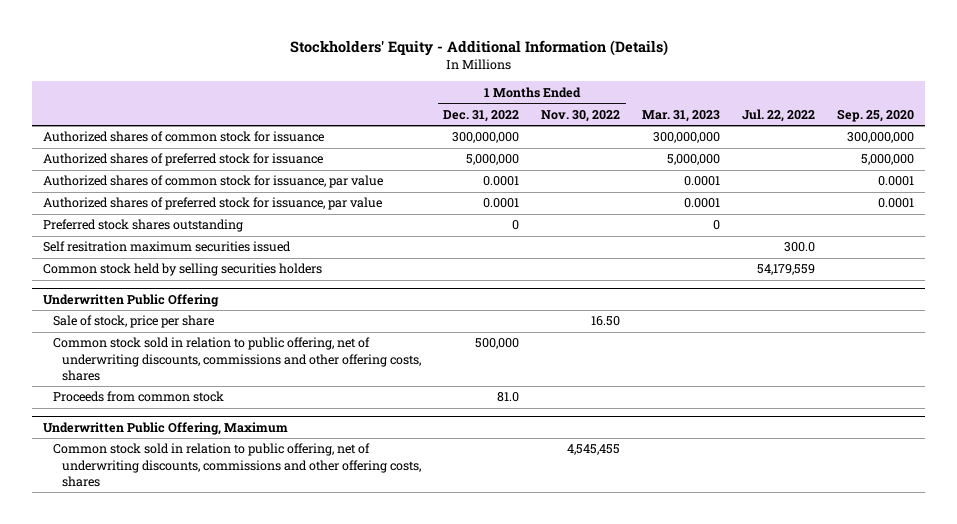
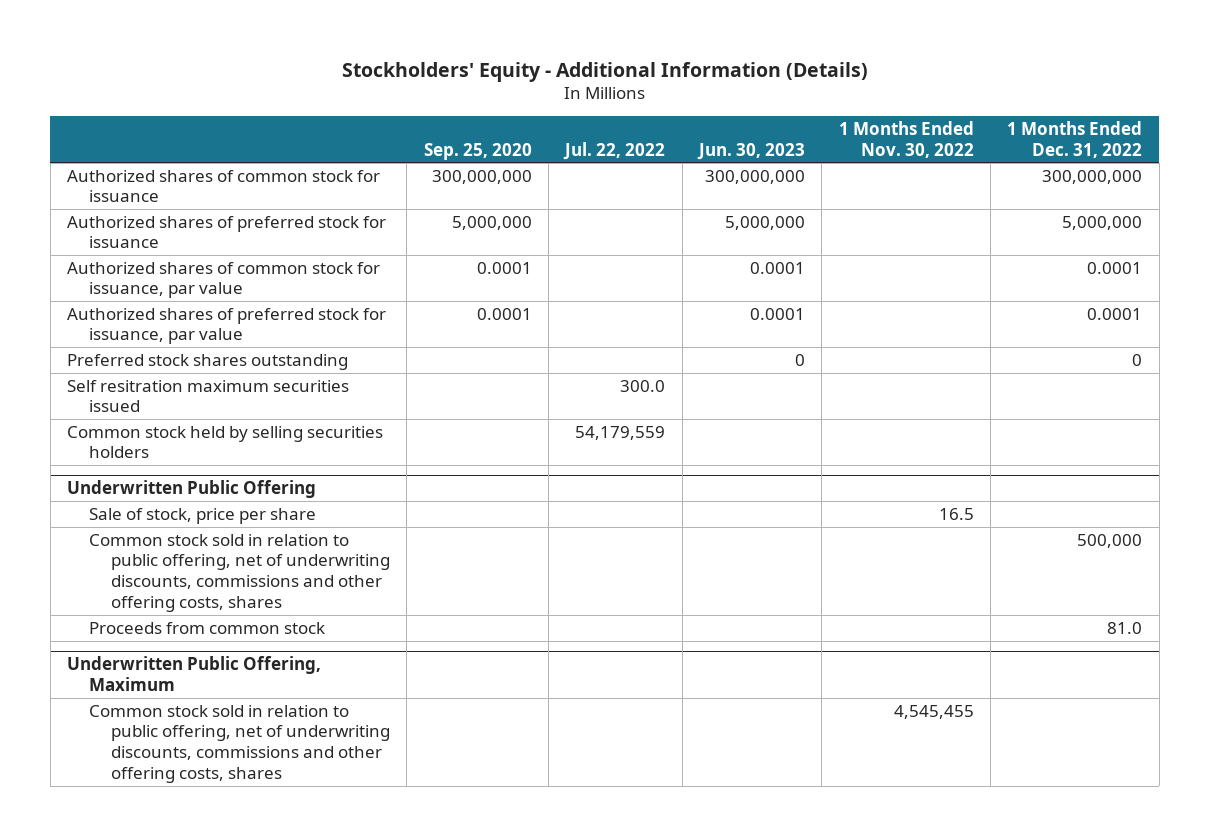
- | 1 Months Ended Dec. 31, 2022 | 1 Months Ended Nov. 30, 2022 | Mar. 31, 2023 | Jul. 22, 2022 | Sep. 25, 2020
+ | Sep. 25, 2020 | Jul. 22, 2022 | Jun. 30, 2023 | 1 Months Ended Nov. 30, 2022 | 1 Months Ended Dec. 31, 2022
@ Underwritten Public Offering
- Sale of stock, price per share | | 16.50 | | |
+ Sale of stock, price per share | | | | 16.5 |

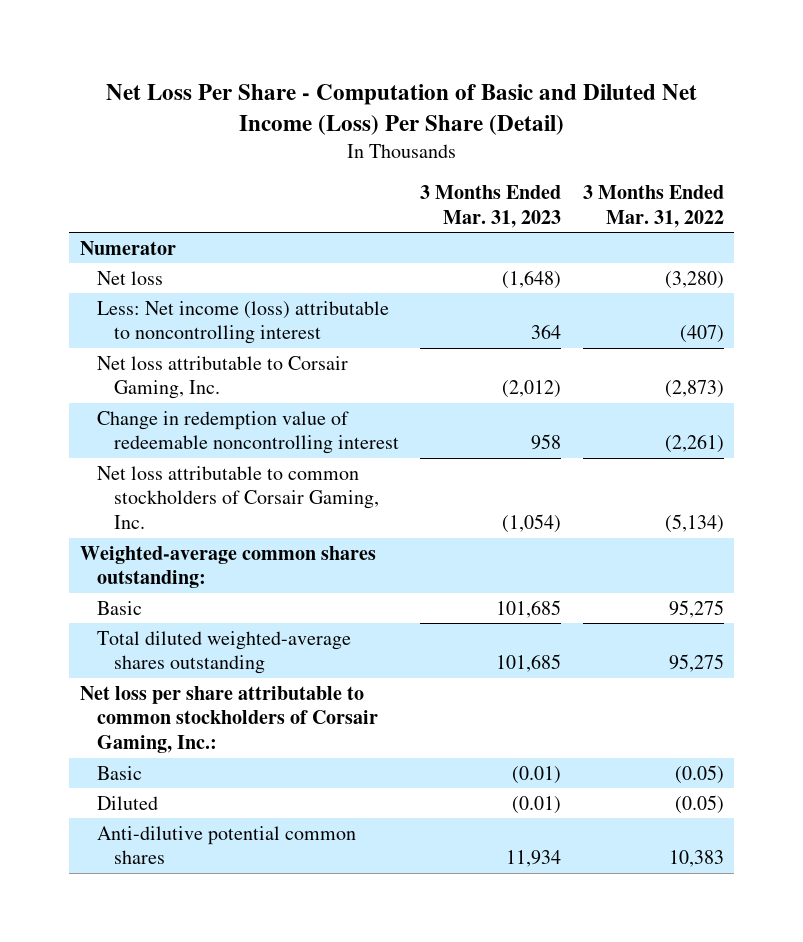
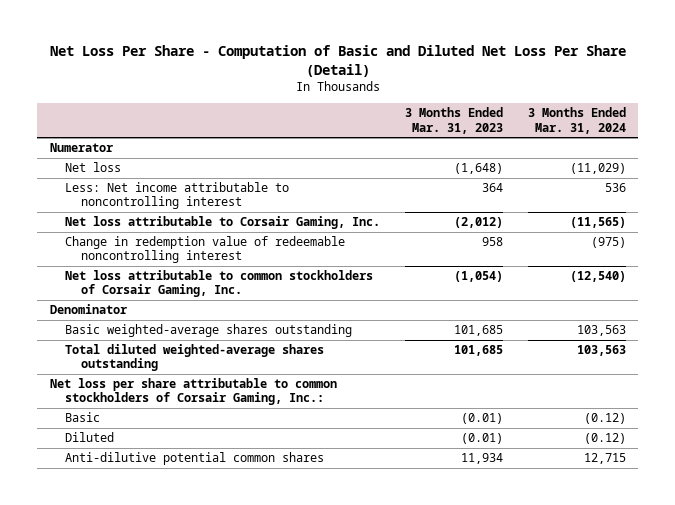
- Net Loss Per Share - Computation of Basic and Diluted Net Income (Loss) Per Share (Detail)
+ Net Loss Per Share - Computation of Basic and Diluted Net Loss Per Share (Detail)
- | 3 Months Ended Mar. 31, 2023 | 3 Months Ended Mar. 31, 2022
+ | 3 Months Ended Mar. 31, 2023 | 3 Months Ended Mar. 31, 2024
- Less: Net income (loss) attributable to noncontrolling interest | 364 | (407)
+ Less: Net income attributable to noncontrolling interest | 364 | 536
- Weighted-average common shares outstanding:
- Basic | 101,685 | 95,275
+ Denominator
+ Basic weighted-average shares outstanding | 101,685 | 103,563

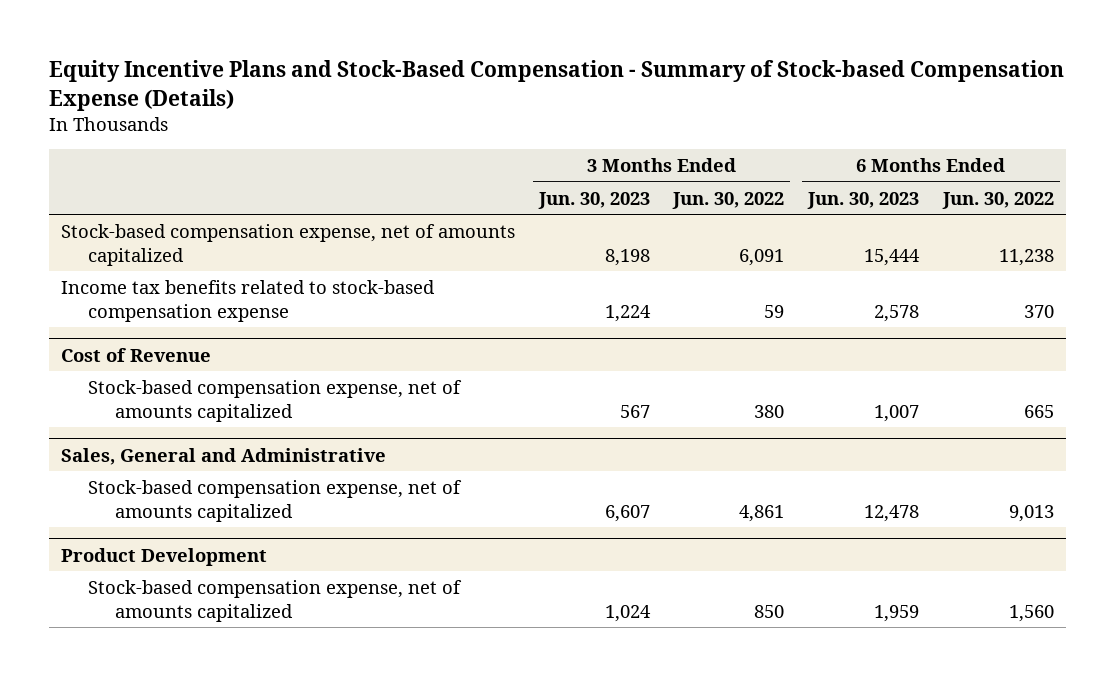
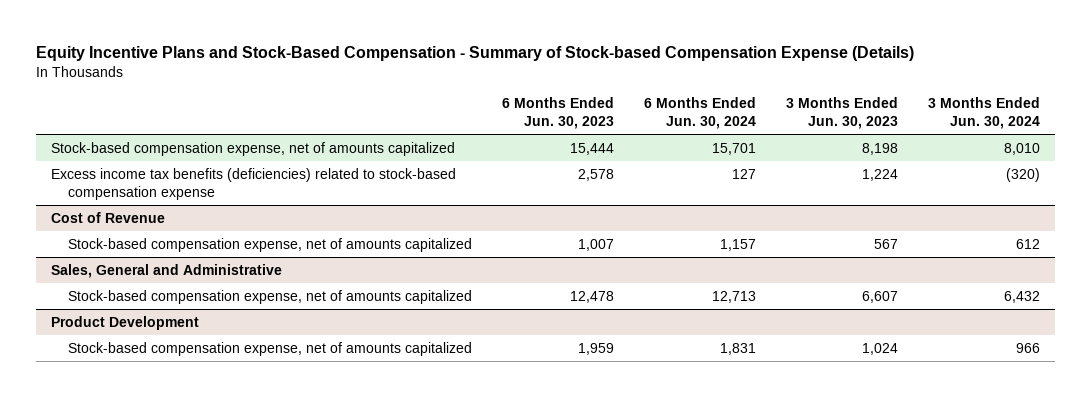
- | 3 Months Ended Jun. 30, 2023 | 3 Months Ended Jun. 30, 2022 | 6 Months Ended Jun. 30, 2023 | 6 Months Ended Jun. 30, 2022
+ | 6 Months Ended Jun. 30, 2023 | 6 Months Ended Jun. 30, 2024 | 3 Months Ended Jun. 30, 2023 | 3 Months Ended Jun. 30, 2024
- Income tax benefits related to stock-based compensation expense | 1,224 | 59 | 2,578 | 370
+ Excess income tax benefits (deficiencies) related to stock-based compensation expense | 2,578 | 127 | 1,224 | (320)

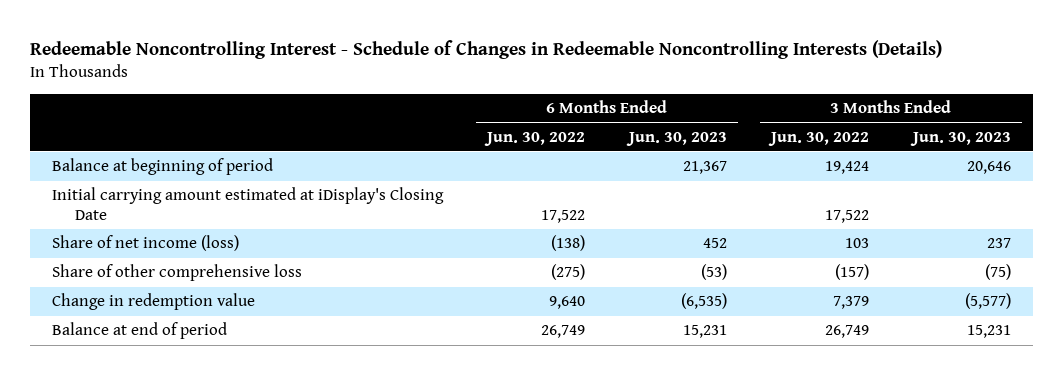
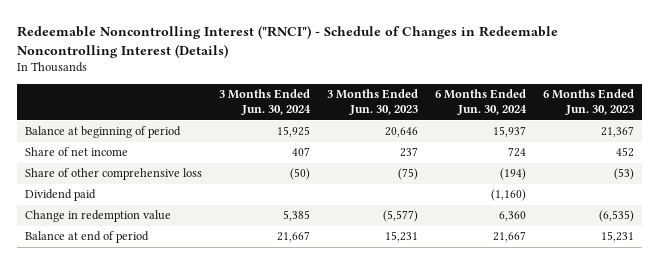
- Redeemable Noncontrolling Interest - Schedule of Changes in Redeemable Noncontrolling Interests (Details)
+ Redeemable Noncontrolling Interest ("RNCI") - Schedule of Changes in Redeemable Noncontrolling Interest (Details)
- | 6 Months Ended Jun. 30, 2022 | 6 Months Ended Jun. 30, 2023 | 3 Months Ended Jun. 30, 2022 | 3 Months Ended Jun. 30, 2023
+ | 3 Months Ended Jun. 30, 2024 | 3 Months Ended Jun. 30, 2023 | 6 Months Ended Jun. 30, 2024 | 6 Months Ended Jun. 30, 2023
- Initial carrying amount estimated at iDisplay's Closing Date | 17,522 | | 17,522 |
- Share of net income (loss) | (138) | 452 | 103 | 237
+ Share of net income | 407 | 237 | 724 | 452
+ Dividend paid | | | (1,160) |

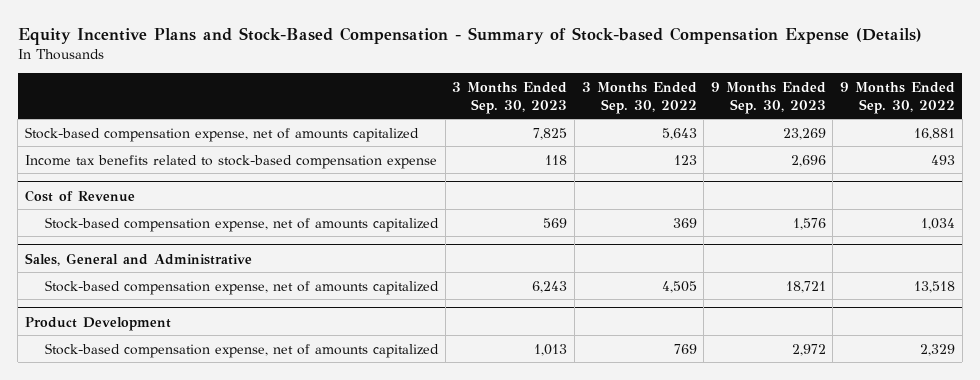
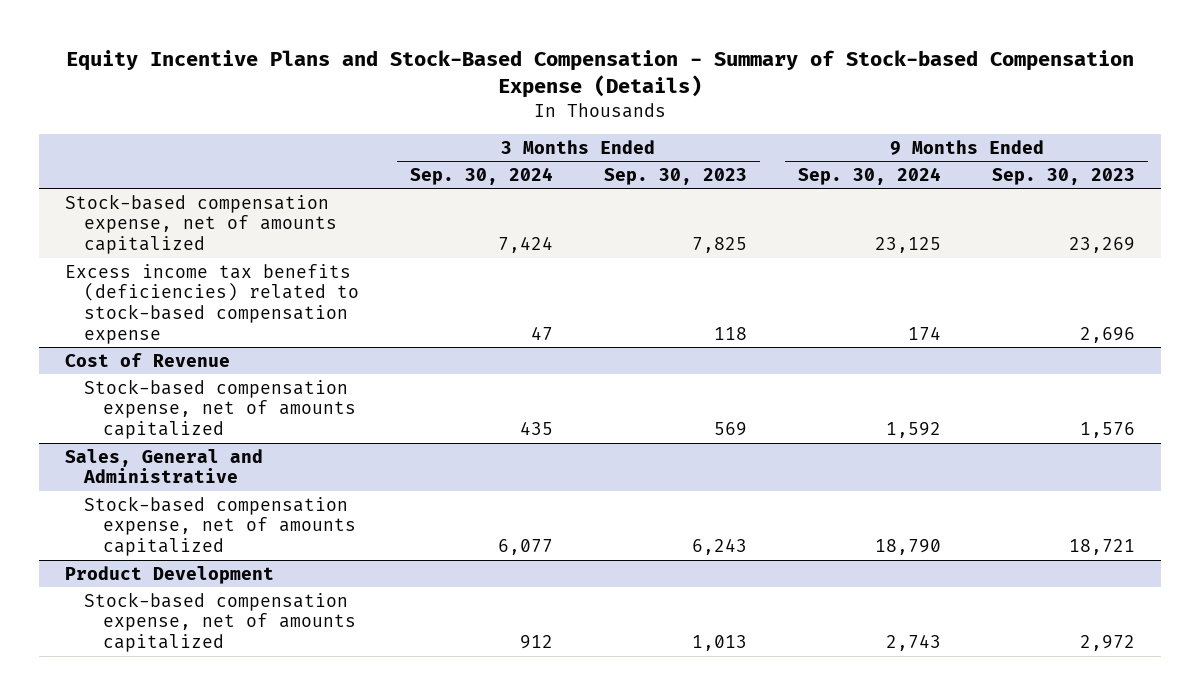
- | 3 Months Ended Sep. 30, 2023 | 3 Months Ended Sep. 30, 2022 | 9 Months Ended Sep. 30, 2023 | 9 Months Ended Sep. 30, 2022
+ | 3 Months Ended Sep. 30, 2024 | 3 Months Ended Sep. 30, 2023 | 9 Months Ended Sep. 30, 2024 | 9 Months Ended Sep. 30, 2023
- Income tax benefits related to stock-based compensation expense | 118 | 123 | 2,696 | 493
+ Excess income tax benefits (deficiencies) related to stock-based compensation expense | 47 | 118 | 174 | 2,696

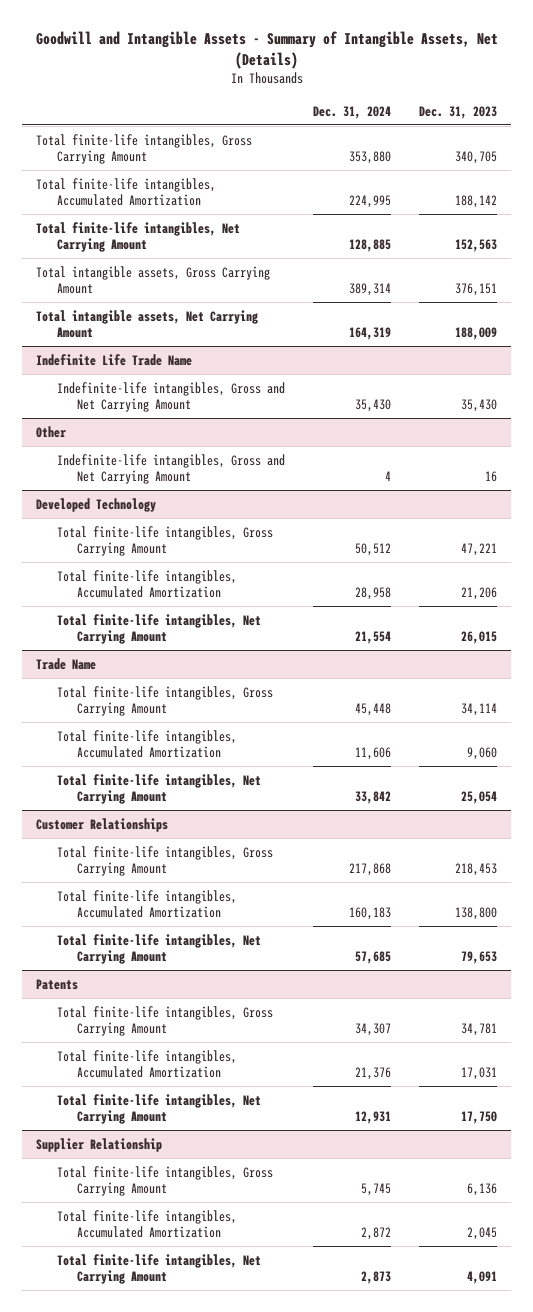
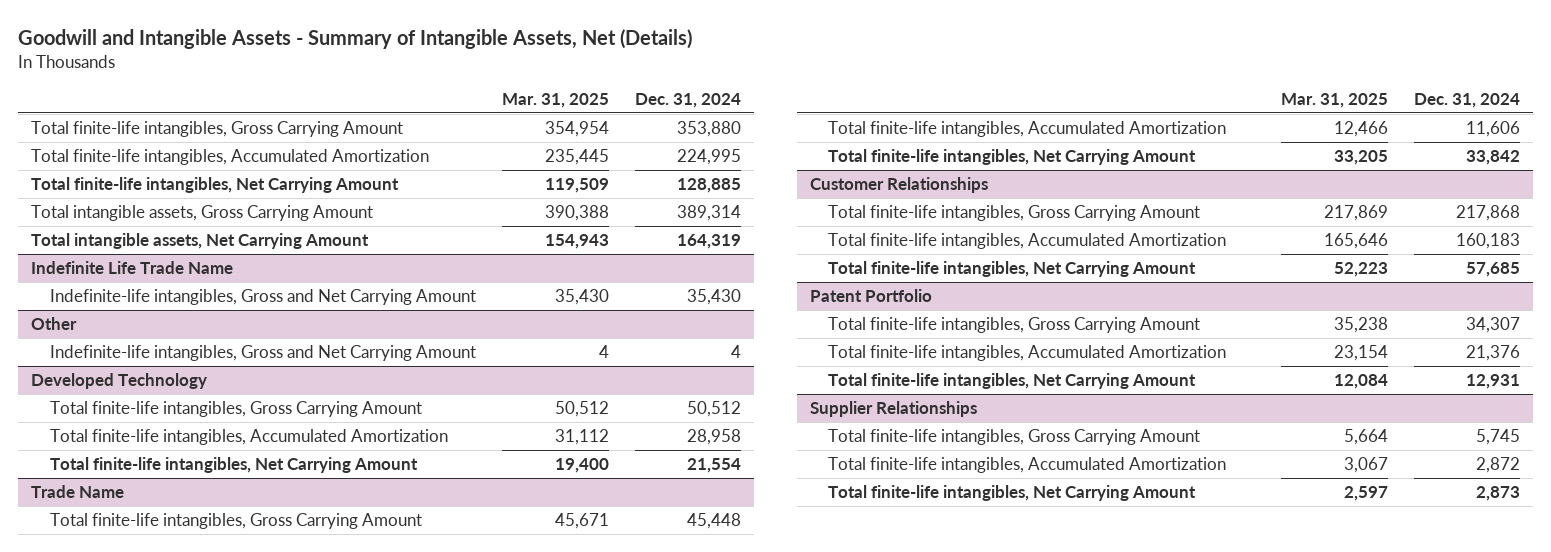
- | Dec. 31, 2024 | Dec. 31, 2023
+ | Mar. 31, 2025 | Dec. 31, 2024
- Patents
+ Patent Portfolio
- Supplier Relationship
+ Supplier Relationships

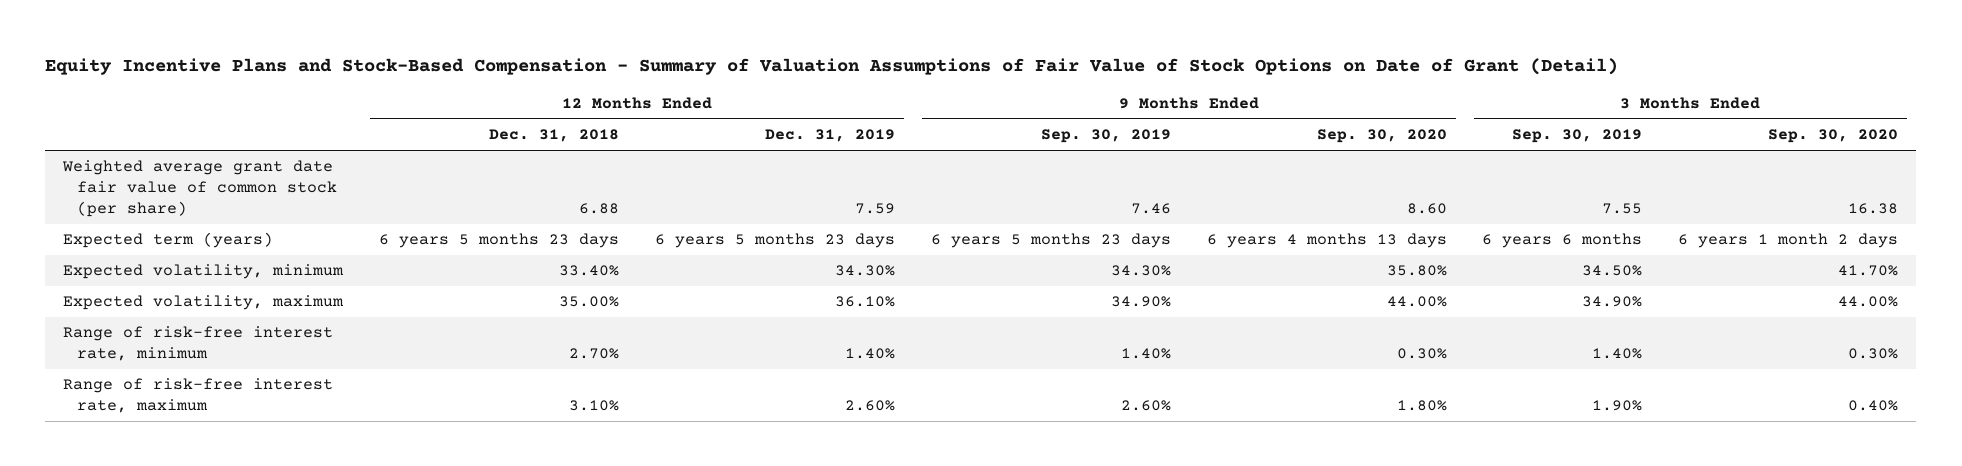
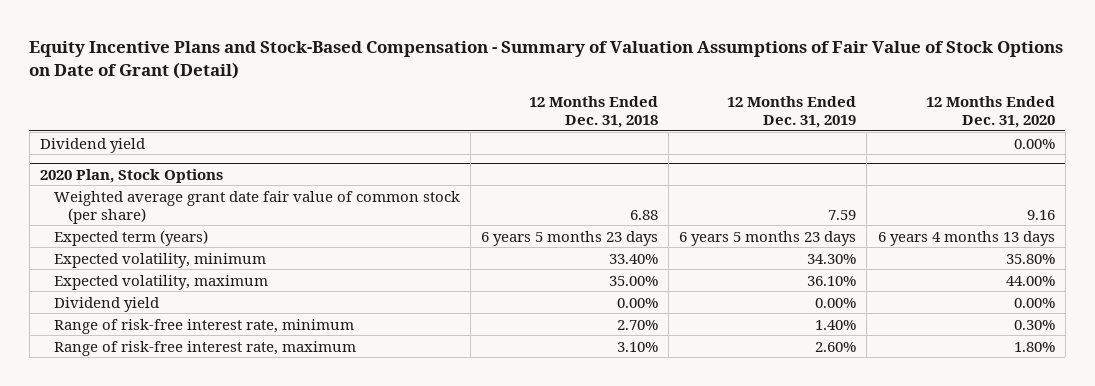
- | 12 Months Ended Dec. 31, 2018 | 12 Months Ended Dec. 31, 2019 | 9 Months Ended Sep. 30, 2019 | 9 Months Ended Sep. 30, 2020 | 3 Months Ended Sep. 30, 2019 | 3 Months Ended Sep. 30, 2020
+ | 12 Months Ended Dec. 31, 2018 | 12 Months Ended Dec. 31, 2019 | 12 Months Ended Dec. 31, 2020
+ Dividend yield | | | 0.00%
+ 2020 Plan, Stock Options
+ Dividend yield | 0.00% | 0.00% | 0.00%

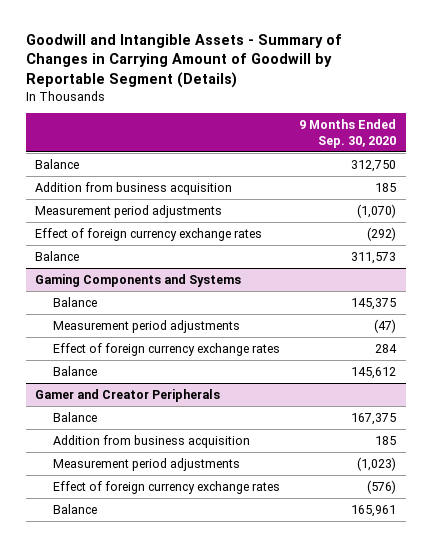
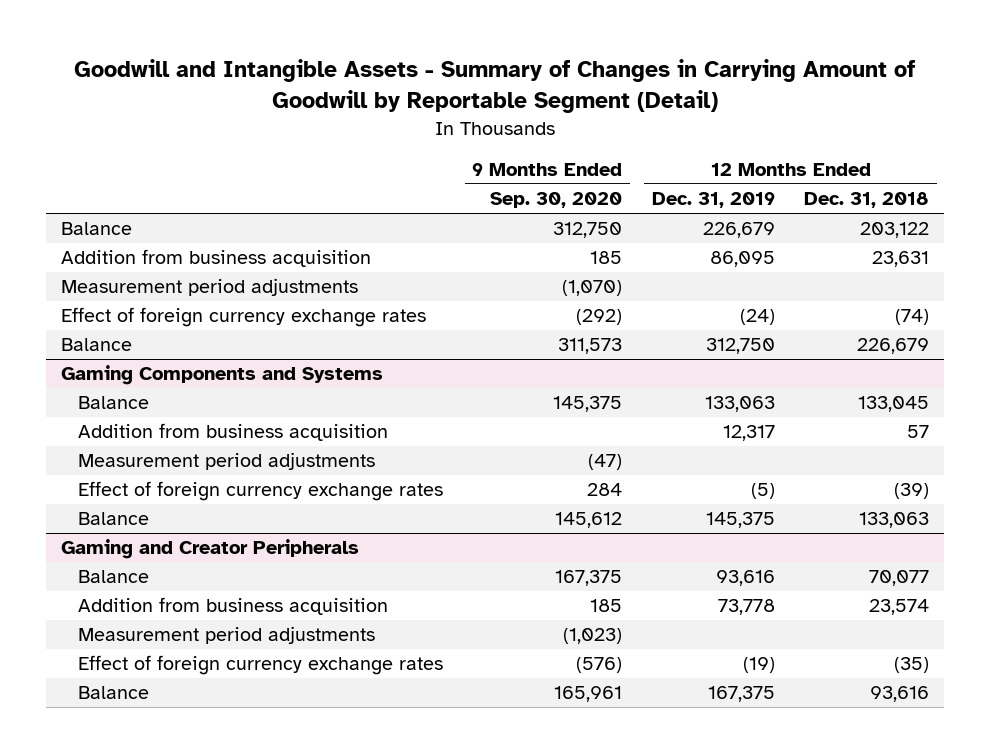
- Goodwill and Intangible Assets - Summary of Changes in Carrying Amount of Goodwill by Reportable Segment (Details)
+ Goodwill and Intangible Assets - Summary of Changes in Carrying Amount of Goodwill by Reportable Segment (Detail)
- | 9 Months Ended Sep. 30, 2020
+ | 9 Months Ended Sep. 30, 2020 | 12 Months Ended Dec. 31, 2019 | 12 Months Ended Dec. 31, 2018
@ Gaming Components and Systems
+ Addition from business acquisition | | 12,317 | 57
- Gamer and Creator Peripherals
+ Gaming and Creator Peripherals

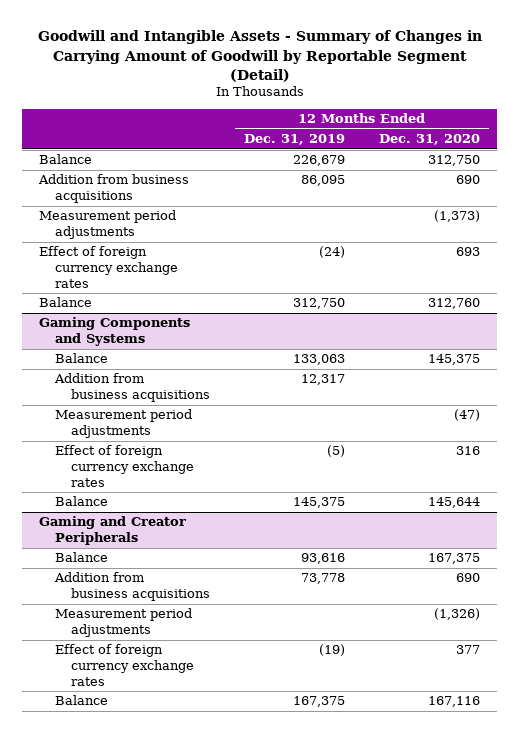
- | 9 Months Ended Sep. 30, 2020 | 12 Months Ended Dec. 31, 2019 | 12 Months Ended Dec. 31, 2018
+ | 12 Months Ended Dec. 31, 2019 | 12 Months Ended Dec. 31, 2020
- Addition from business acquisition | 185 | 86,095 | 23,631
+ Addition from business acquisitions | 86,095 | 690
@ Gaming Components and Systems
- Addition from business acquisition | | 12,317 | 57
+ Addition from business acquisitions | 12,317 |
@ Gaming and Creator Peripherals
- Addition from business acquisition | 185 | 73,778 | 23,574
+ Addition from business acquisitions | 73,778 | 690

